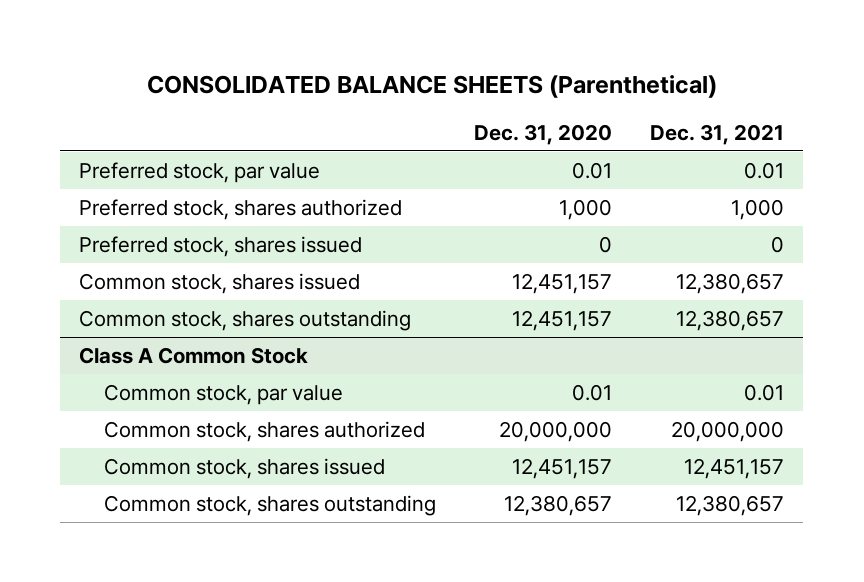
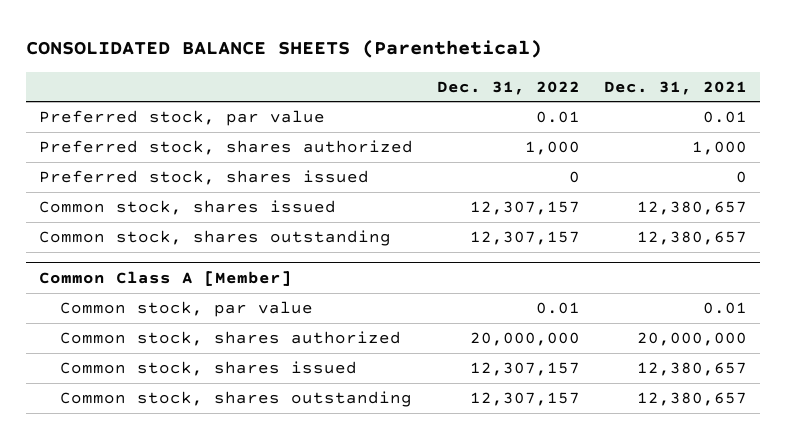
- | Dec. 31, 2020 | Dec. 31, 2021
+ | Dec. 31, 2022 | Dec. 31, 2021
- Class A Common Stock
+ Common Class A [Member]
- Common stock, shares issued | 12,451,157 | 12,451,157
+ Common stock, shares issued | 12,307,157 | 12,380,657

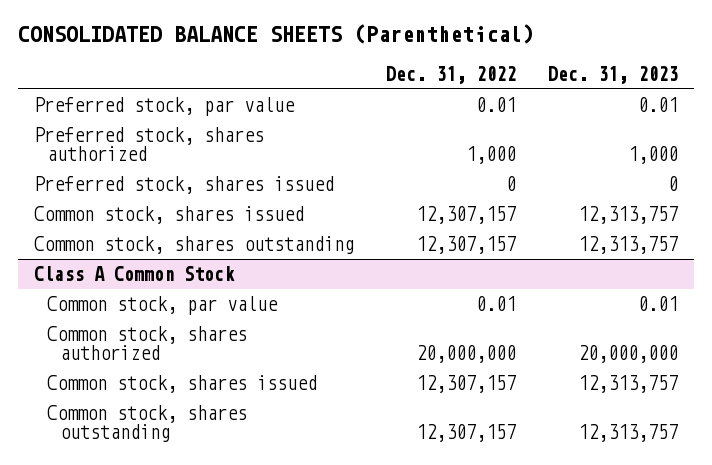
- | Dec. 31, 2022 | Dec. 31, 2021
+ | Dec. 31, 2022 | Dec. 31, 2023
- Common Class A [Member]
+ Class A Common Stock

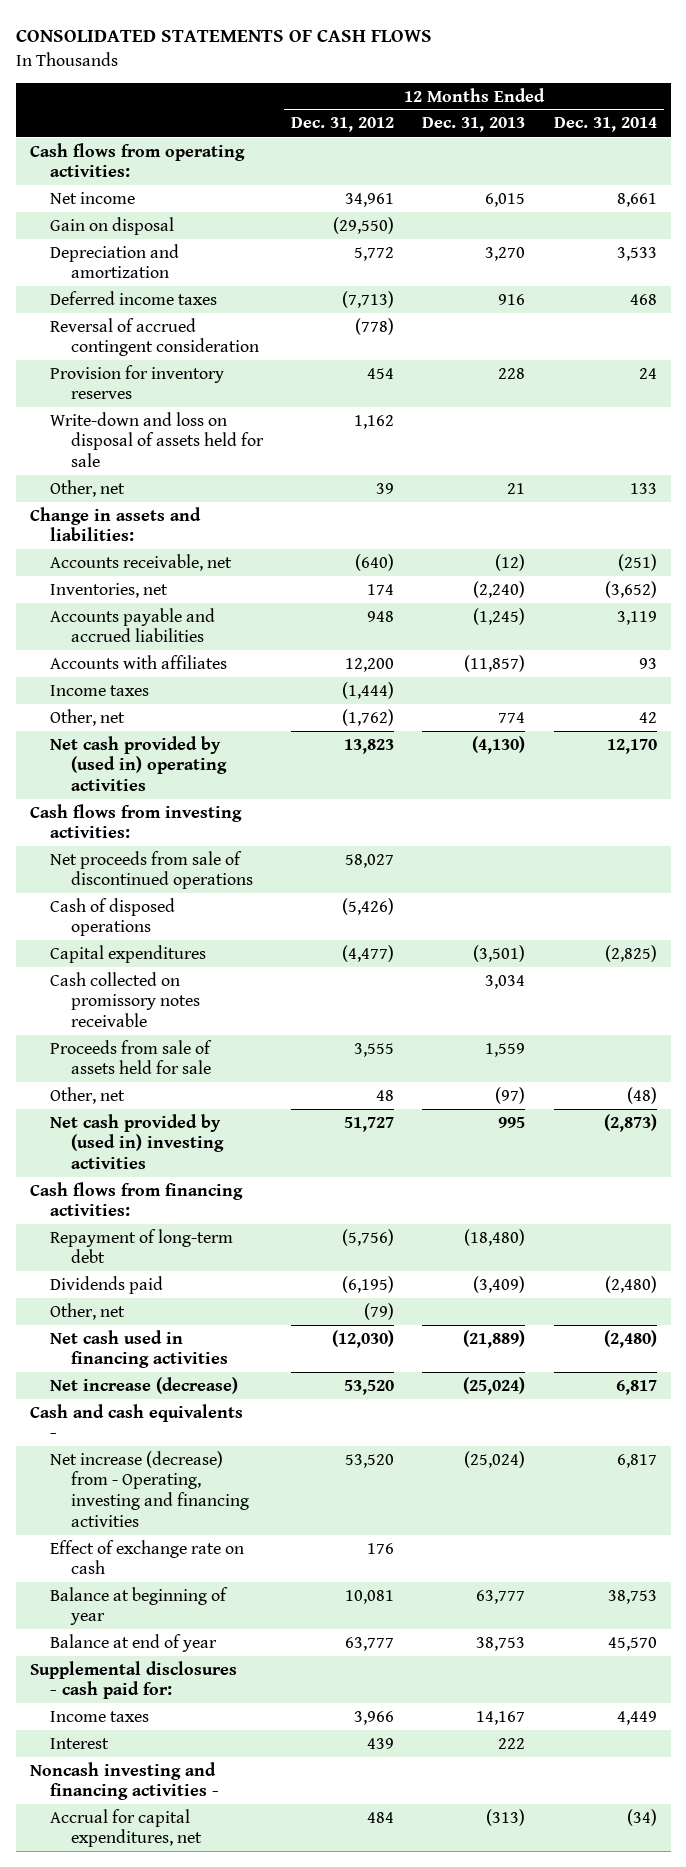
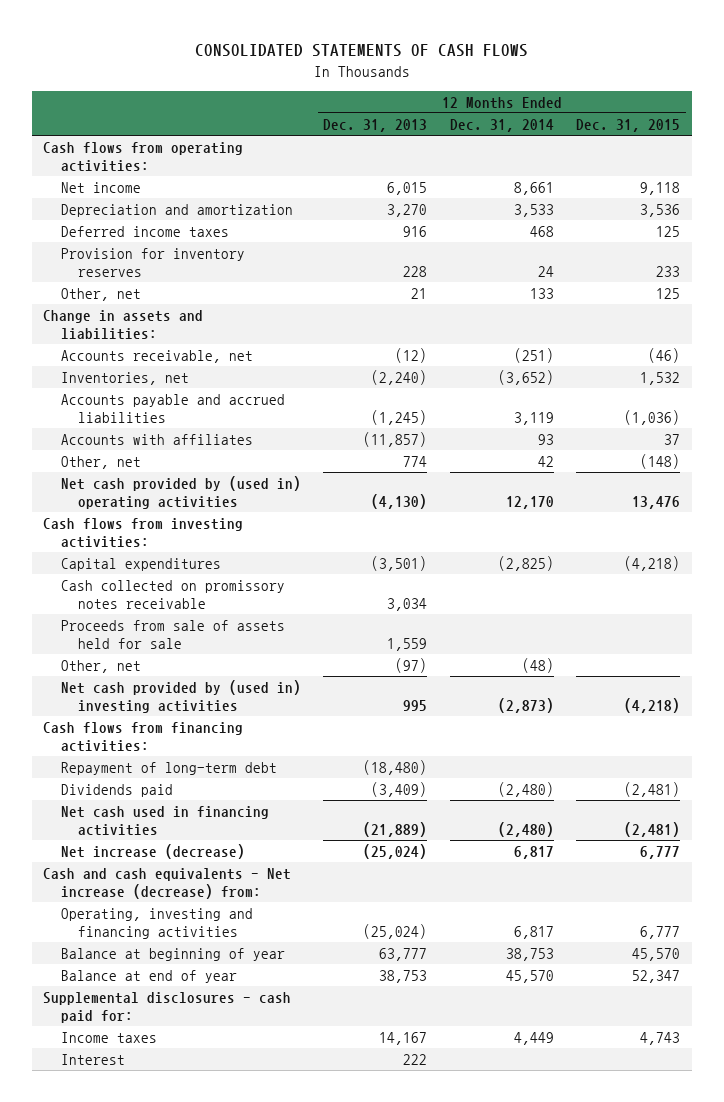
- | 12 Months Ended Dec. 31, 2012 | 12 Months Ended Dec. 31, 2013 | 12 Months Ended Dec. 31, 2014
+ | 12 Months Ended Dec. 31, 2013 | 12 Months Ended Dec. 31, 2014 | 12 Months Ended Dec. 31, 2015
- Gain on disposal | (29,550) | |
- Reversal of accrued contingent consideration | (778) | |
- Write-down and loss on disposal of assets held for sale | 1,162 | |
- Income taxes | (1,444) | |
- Net proceeds from sale of discontinued operations | 58,027 | |
- Cash of disposed operations | (5,426) | |
- Other, net | (79) | |
- Cash and cash equivalents -
- Net increase (decrease) from - Operating, investing and financing activities | 53,520 | (25,024) | 6,817
- Effect of exchange rate on cash | 176 | |
+ Cash and cash equivalents - Net increase (decrease) from:
+ Operating, investing and financing activities | (25,024) | 6,817 | 6,777
- Noncash investing and financing activities -
- Accrual for capital expenditures, net | 484 | (313) | (34)

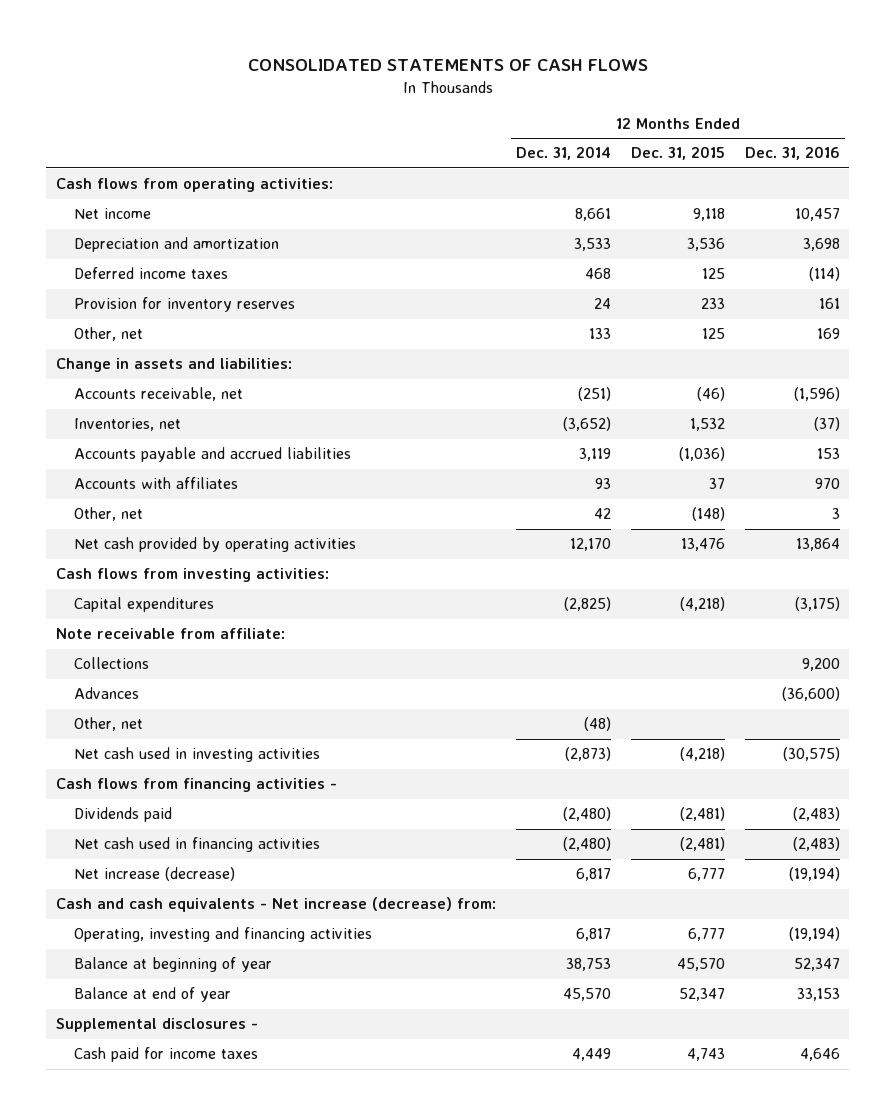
- | 12 Months Ended Dec. 31, 2013 | 12 Months Ended Dec. 31, 2014 | 12 Months Ended Dec. 31, 2015
+ | 12 Months Ended Dec. 31, 2014 | 12 Months Ended Dec. 31, 2015 | 12 Months Ended Dec. 31, 2016
- Net cash provided by (used in) operating activities | (4,130) | 12,170 | 13,476
+ Net cash provided by operating activities | 12,170 | 13,476 | 13,864
- Cash collected on promissory notes receivable | 3,034 | |
- Proceeds from sale of assets held for sale | 1,559 | |
+ Note receivable from affiliate:
+ Collections | | | 9,200
+ Advances | | | (36,600)
- Net cash provided by (used in) investing activities | 995 | (2,873) | (4,218)
- Cash flows from financing activities:
- Repayment of long-term debt | (18,480) | |
+ Net cash used in investing activities | (2,873) | (4,218) | (30,575)
+ Cash flows from financing activities -
- Supplemental disclosures - cash paid for:
- Income taxes | 14,167 | 4,449 | 4,743
- Interest | 222 | |
+ Supplemental disclosures -
+ Cash paid for income taxes | 4,449 | 4,743 | 4,646

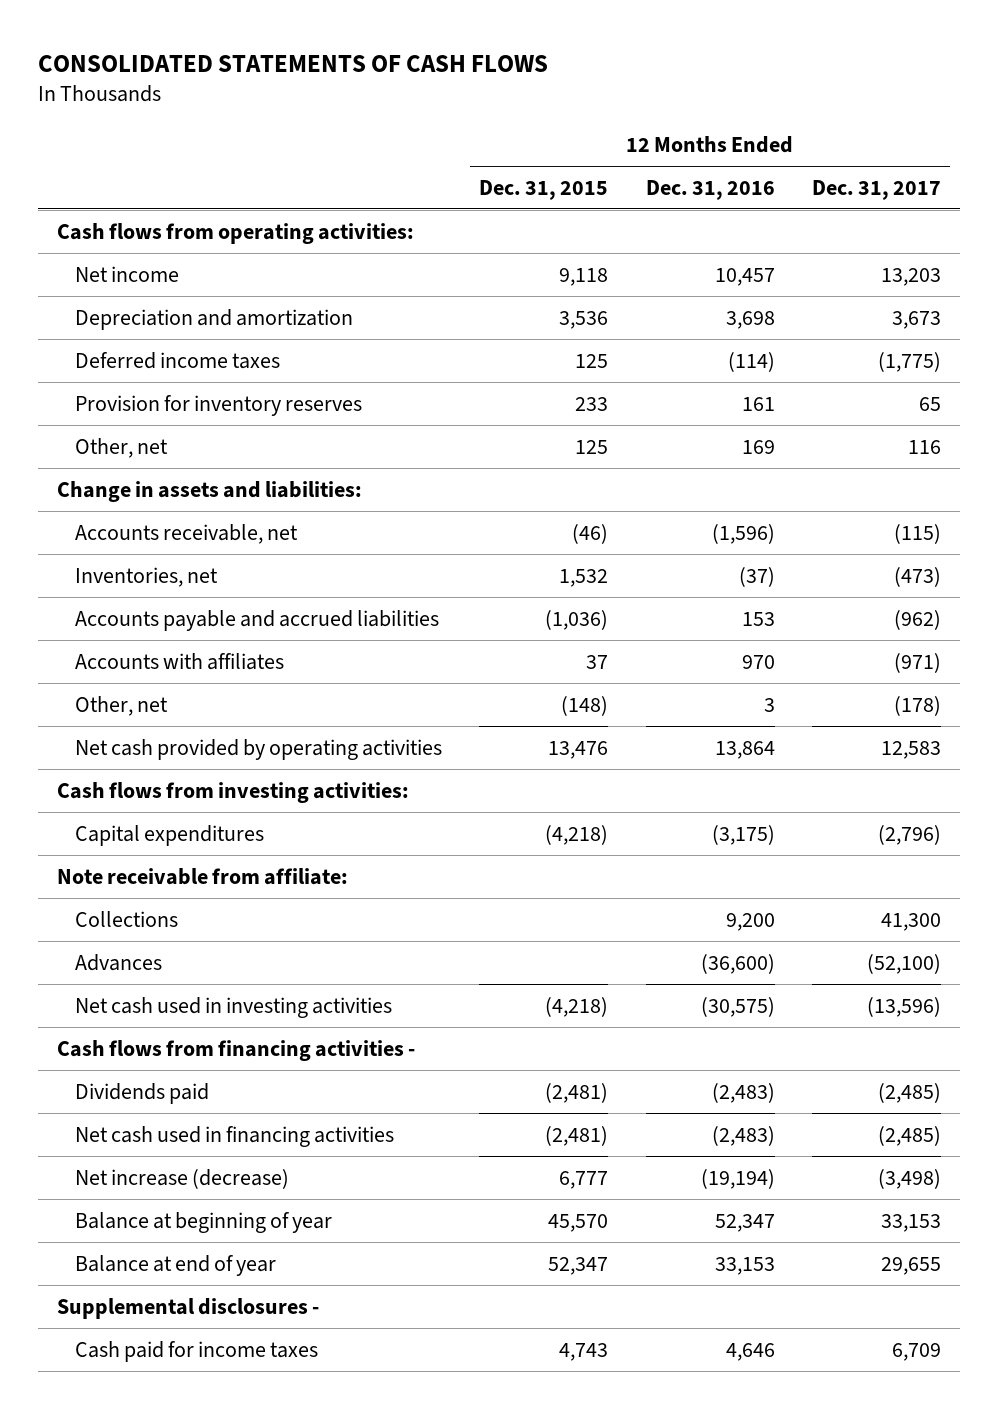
- | 12 Months Ended Dec. 31, 2014 | 12 Months Ended Dec. 31, 2015 | 12 Months Ended Dec. 31, 2016
+ | 12 Months Ended Dec. 31, 2015 | 12 Months Ended Dec. 31, 2016 | 12 Months Ended Dec. 31, 2017
- Other, net | (48) | |
- Cash and cash equivalents - Net increase (decrease) from:
- Operating, investing and financing activities | 6,817 | 6,777 | (19,194)

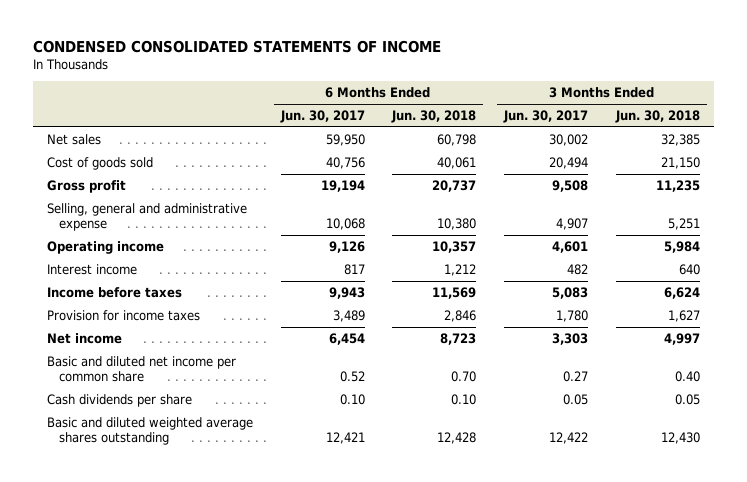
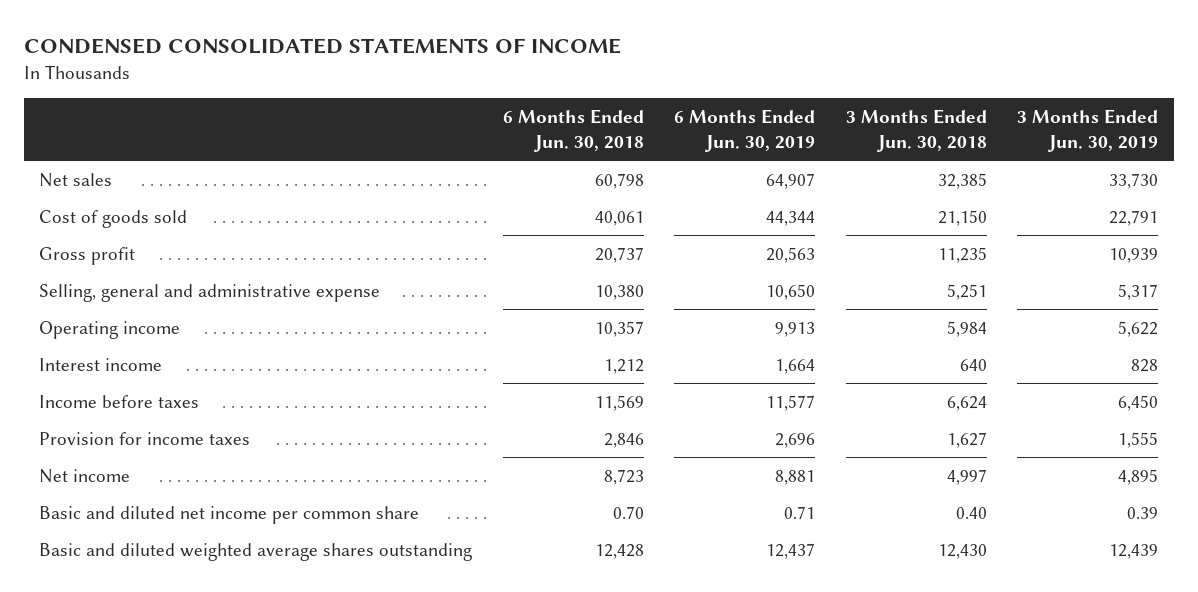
- | 6 Months Ended Jun. 30, 2017 | 6 Months Ended Jun. 30, 2018 | 3 Months Ended Jun. 30, 2017 | 3 Months Ended Jun. 30, 2018
+ | 6 Months Ended Jun. 30, 2018 | 6 Months Ended Jun. 30, 2019 | 3 Months Ended Jun. 30, 2018 | 3 Months Ended Jun. 30, 2019
- Cash dividends per share | 0.10 | 0.10 | 0.05 | 0.05

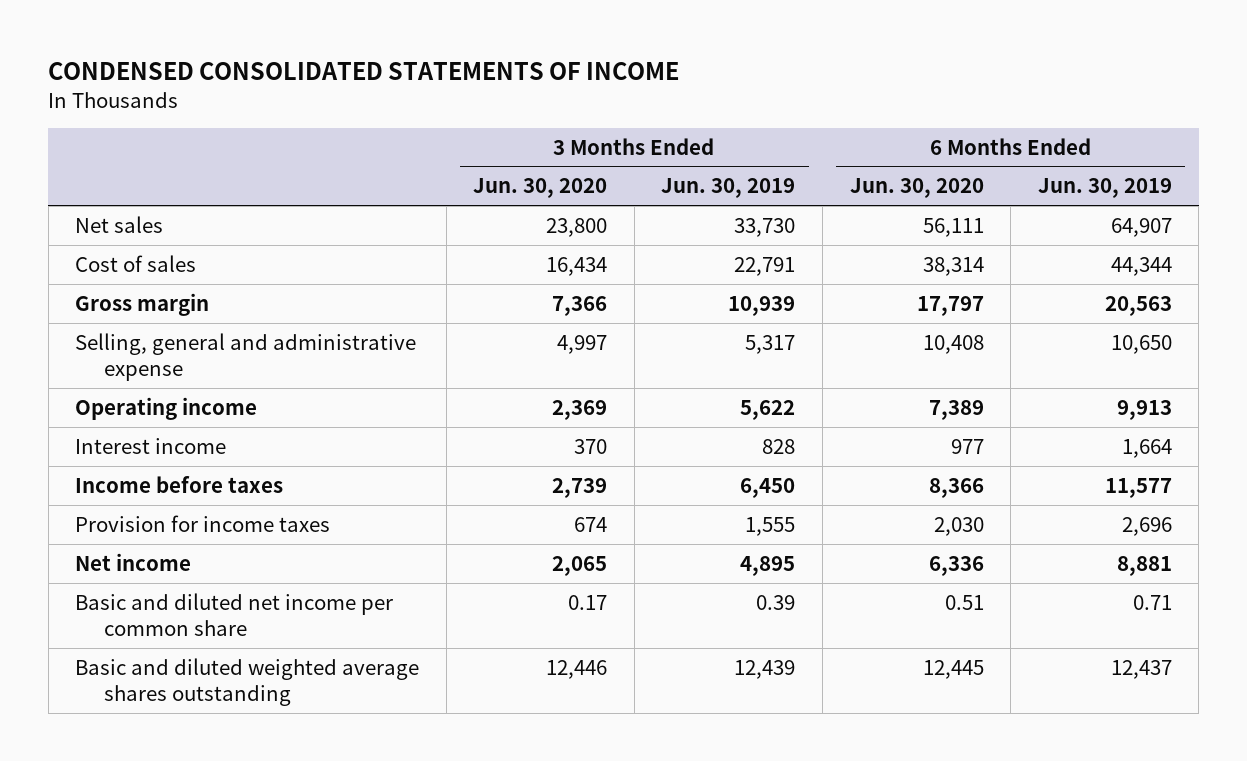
- | 6 Months Ended Jun. 30, 2018 | 6 Months Ended Jun. 30, 2019 | 3 Months Ended Jun. 30, 2018 | 3 Months Ended Jun. 30, 2019
+ | 3 Months Ended Jun. 30, 2020 | 3 Months Ended Jun. 30, 2019 | 6 Months Ended Jun. 30, 2020 | 6 Months Ended Jun. 30, 2019
- Cost of goods sold | 40,061 | 44,344 | 21,150 | 22,791
- Gross profit | 20,737 | 20,563 | 11,235 | 10,939
+ Cost of sales | 16,434 | 22,791 | 38,314 | 44,344
+ Gross margin | 7,366 | 10,939 | 17,797 | 20,563

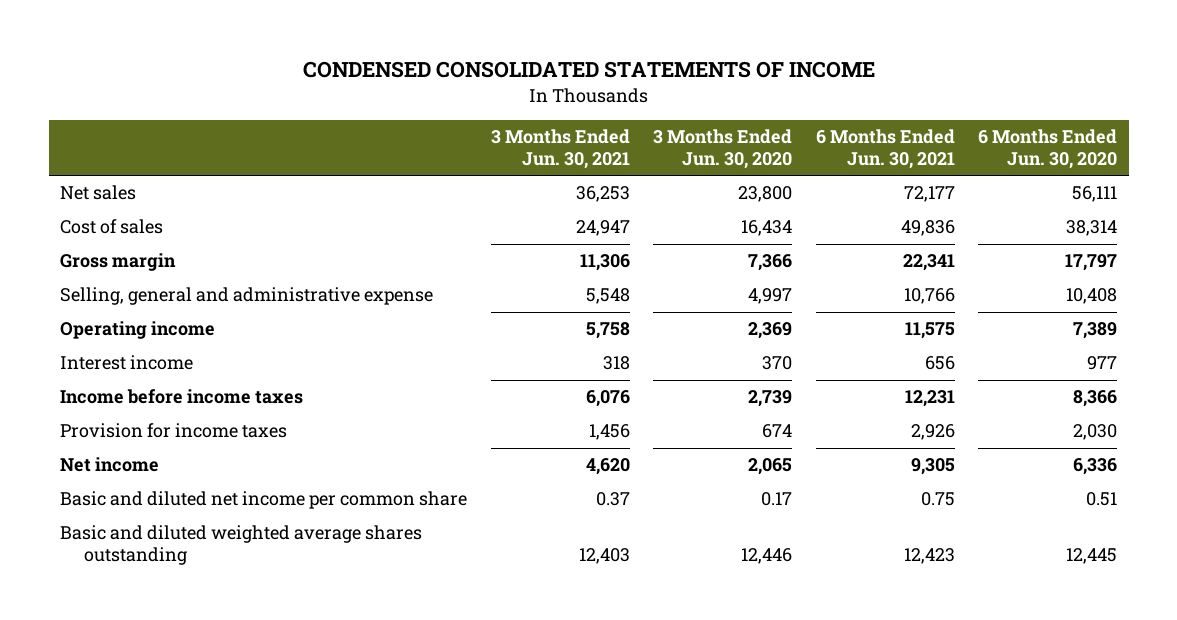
- | 3 Months Ended Jun. 30, 2020 | 3 Months Ended Jun. 30, 2019 | 6 Months Ended Jun. 30, 2020 | 6 Months Ended Jun. 30, 2019
+ | 3 Months Ended Jun. 30, 2021 | 3 Months Ended Jun. 30, 2020 | 6 Months Ended Jun. 30, 2021 | 6 Months Ended Jun. 30, 2020
- Income before taxes | 2,739 | 6,450 | 8,366 | 11,577
+ Income before income taxes | 6,076 | 2,739 | 12,231 | 8,366

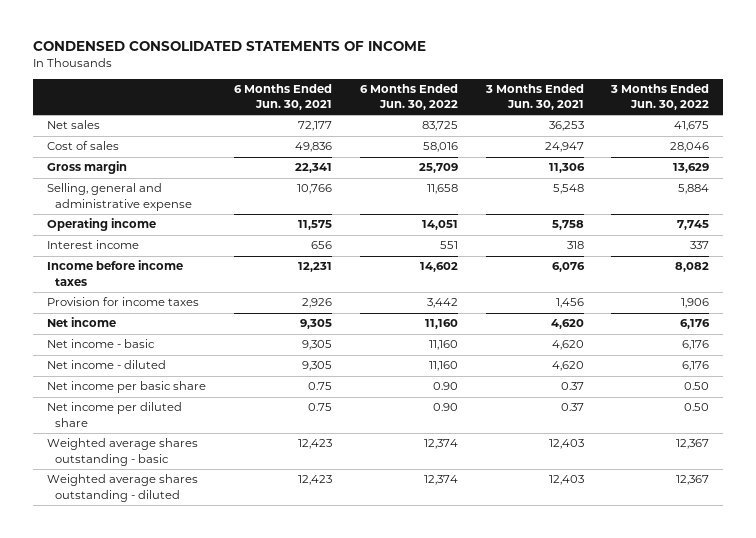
- | 3 Months Ended Jun. 30, 2021 | 3 Months Ended Jun. 30, 2020 | 6 Months Ended Jun. 30, 2021 | 6 Months Ended Jun. 30, 2020
+ | 6 Months Ended Jun. 30, 2021 | 6 Months Ended Jun. 30, 2022 | 3 Months Ended Jun. 30, 2021 | 3 Months Ended Jun. 30, 2022
- Basic and diluted net income per common share | 0.37 | 0.17 | 0.75 | 0.51
- Basic and diluted weighted average shares outstanding | 12,403 | 12,446 | 12,423 | 12,445
+ Net income - basic | 9,305 | 11,160 | 4,620 | 6,176
+ Net income - diluted | 9,305 | 11,160 | 4,620 | 6,176
+ Net income per basic share | 0.75 | 0.90 | 0.37 | 0.50
+ Net income per diluted share | 0.75 | 0.90 | 0.37 | 0.50
+ Weighted average shares outstanding - basic | 12,423 | 12,374 | 12,403 | 12,367
+ Weighted average shares outstanding - diluted | 12,423 | 12,374 | 12,403 | 12,367

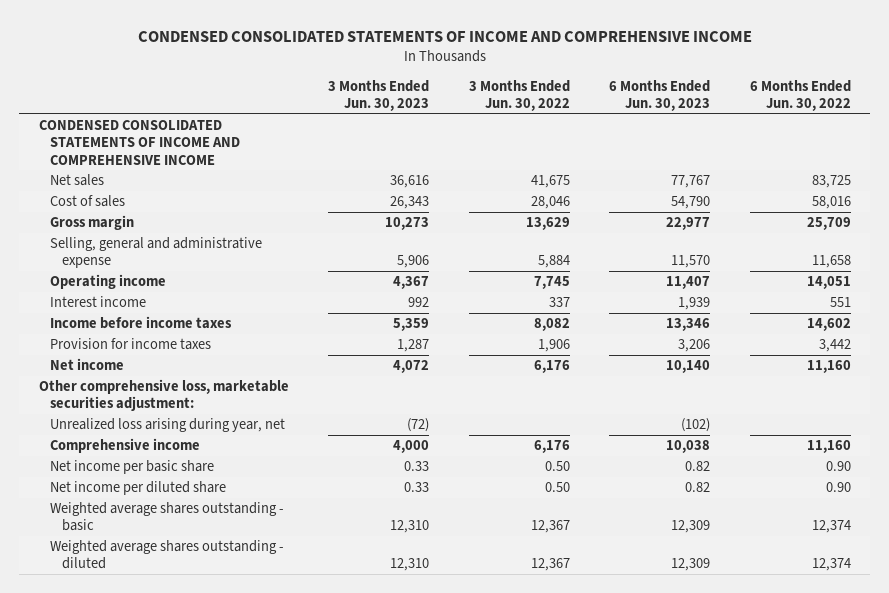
- CONDENSED CONSOLIDATED STATEMENTS OF INCOME
+ CONDENSED CONSOLIDATED STATEMENTS OF INCOME AND COMPREHENSIVE INCOME
- | 6 Months Ended Jun. 30, 2021 | 6 Months Ended Jun. 30, 2022 | 3 Months Ended Jun. 30, 2021 | 3 Months Ended Jun. 30, 2022
+ | 3 Months Ended Jun. 30, 2023 | 3 Months Ended Jun. 30, 2022 | 6 Months Ended Jun. 30, 2023 | 6 Months Ended Jun. 30, 2022
+ CONDENSED CONSOLIDATED STATEMENTS OF INCOME AND COMPREHENSIVE INCOME
- Net income - basic | 9,305 | 11,160 | 4,620 | 6,176
- Net income - diluted | 9,305 | 11,160 | 4,620 | 6,176
+ Other comprehensive loss, marketable securities adjustment:
+ Unrealized loss arising during year, net | (72) | | (102) |
+ Comprehensive income | 4,000 | 6,176 | 10,038 | 11,160

